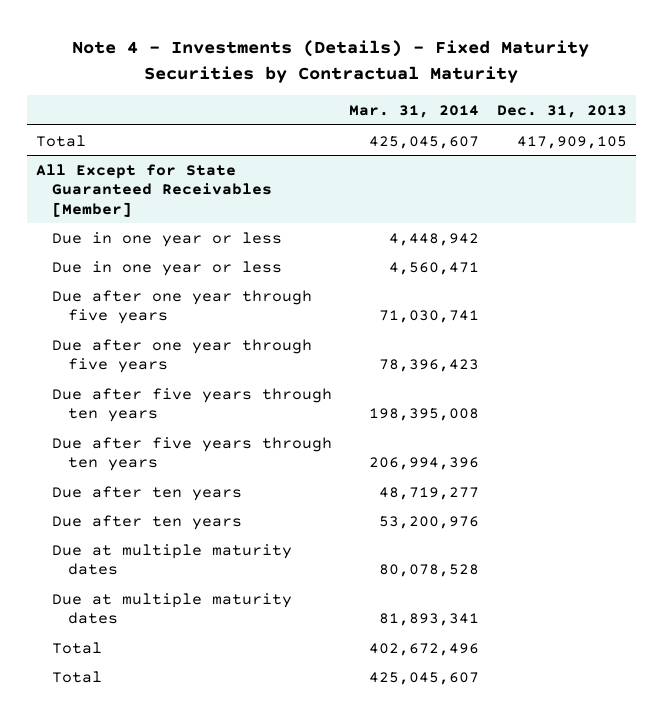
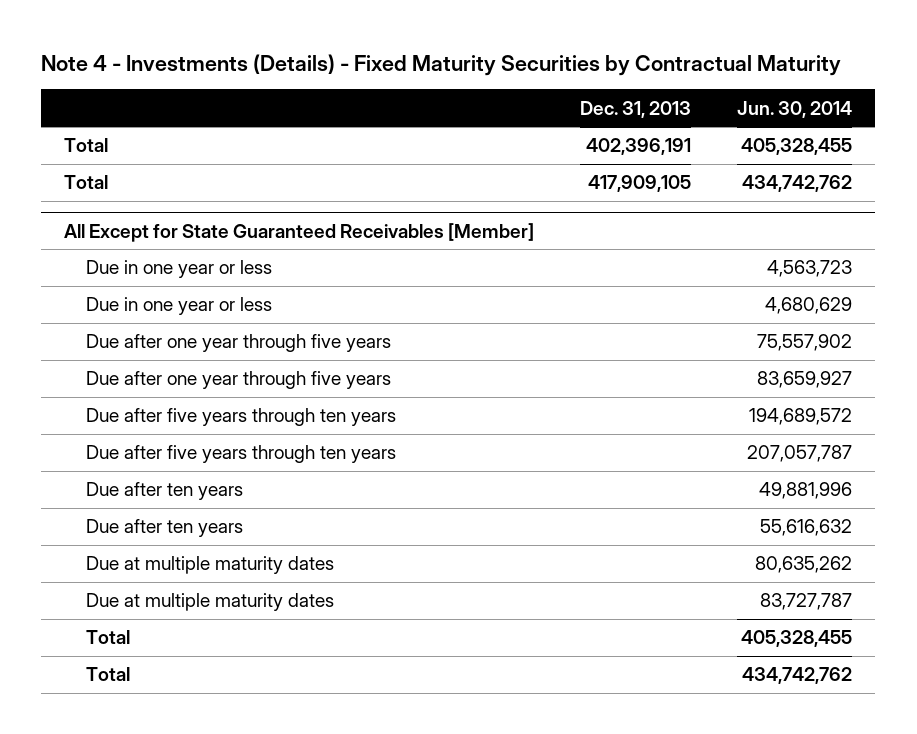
- | Mar. 31, 2014 | Dec. 31, 2013
+ | Dec. 31, 2013 | Jun. 30, 2014
+ Total | 402,396,191 | 405,328,455

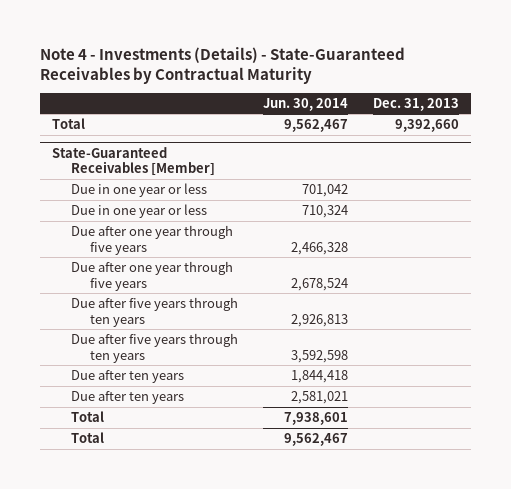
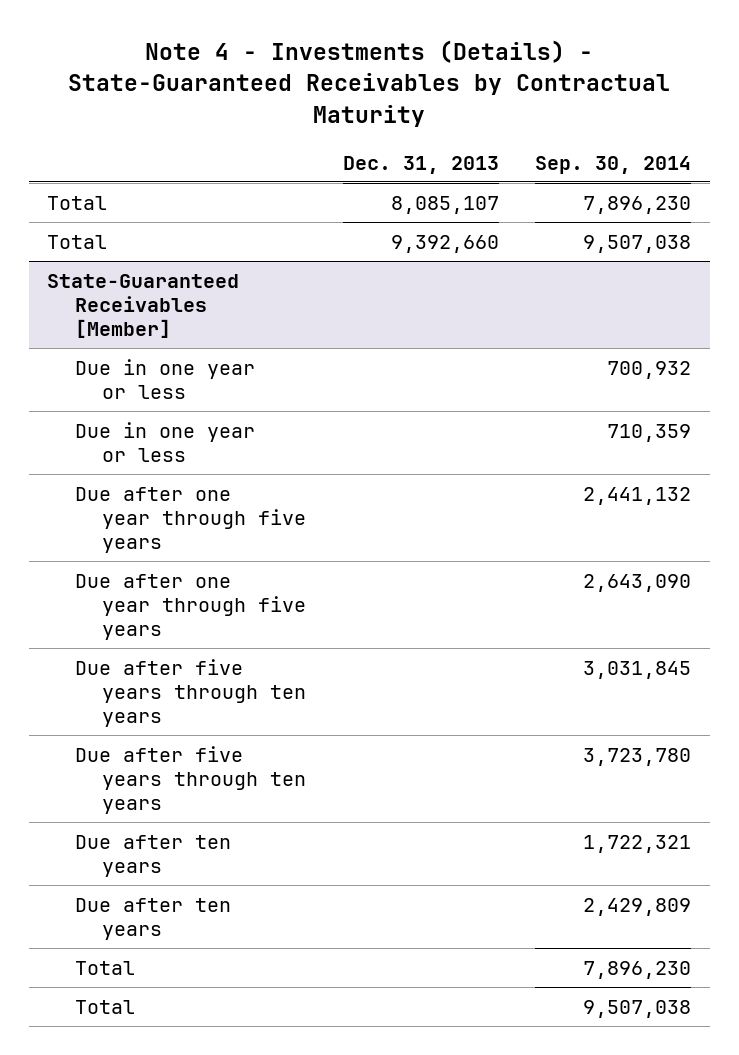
- | Jun. 30, 2014 | Dec. 31, 2013
+ | Dec. 31, 2013 | Sep. 30, 2014
+ Total | 8,085,107 | 7,896,230

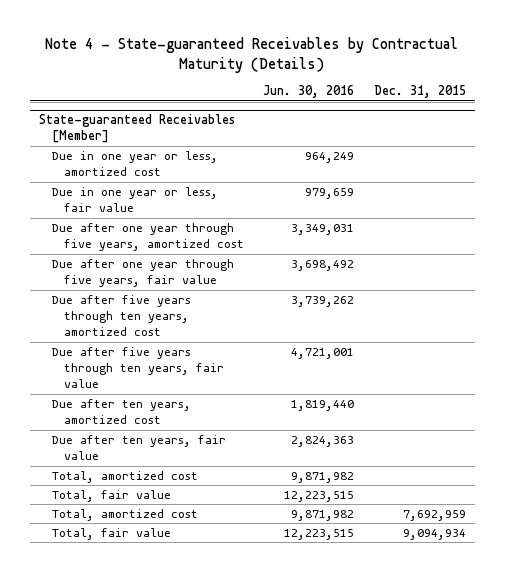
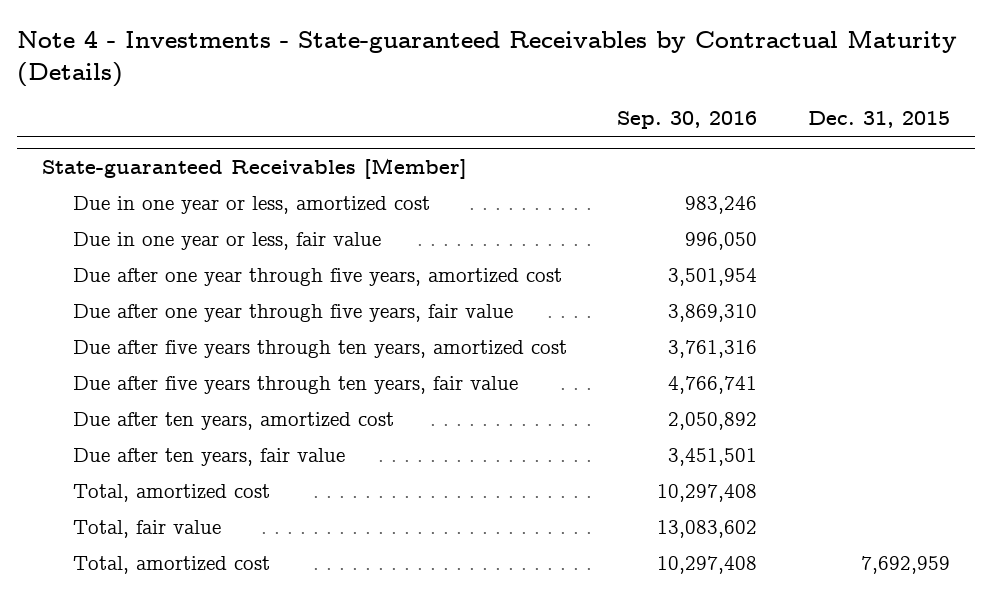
- Note 4 - State-guaranteed Receivables by Contractual Maturity (Details)
+ Note 4 - Investments - State-guaranteed Receivables by Contractual Maturity (Details)
- | Jun. 30, 2016 | Dec. 31, 2015
+ | Sep. 30, 2016 | Dec. 31, 2015
@ State-guaranteed Receivables [Member]
- Total, fair value | 12,223,515 | 9,094,934

